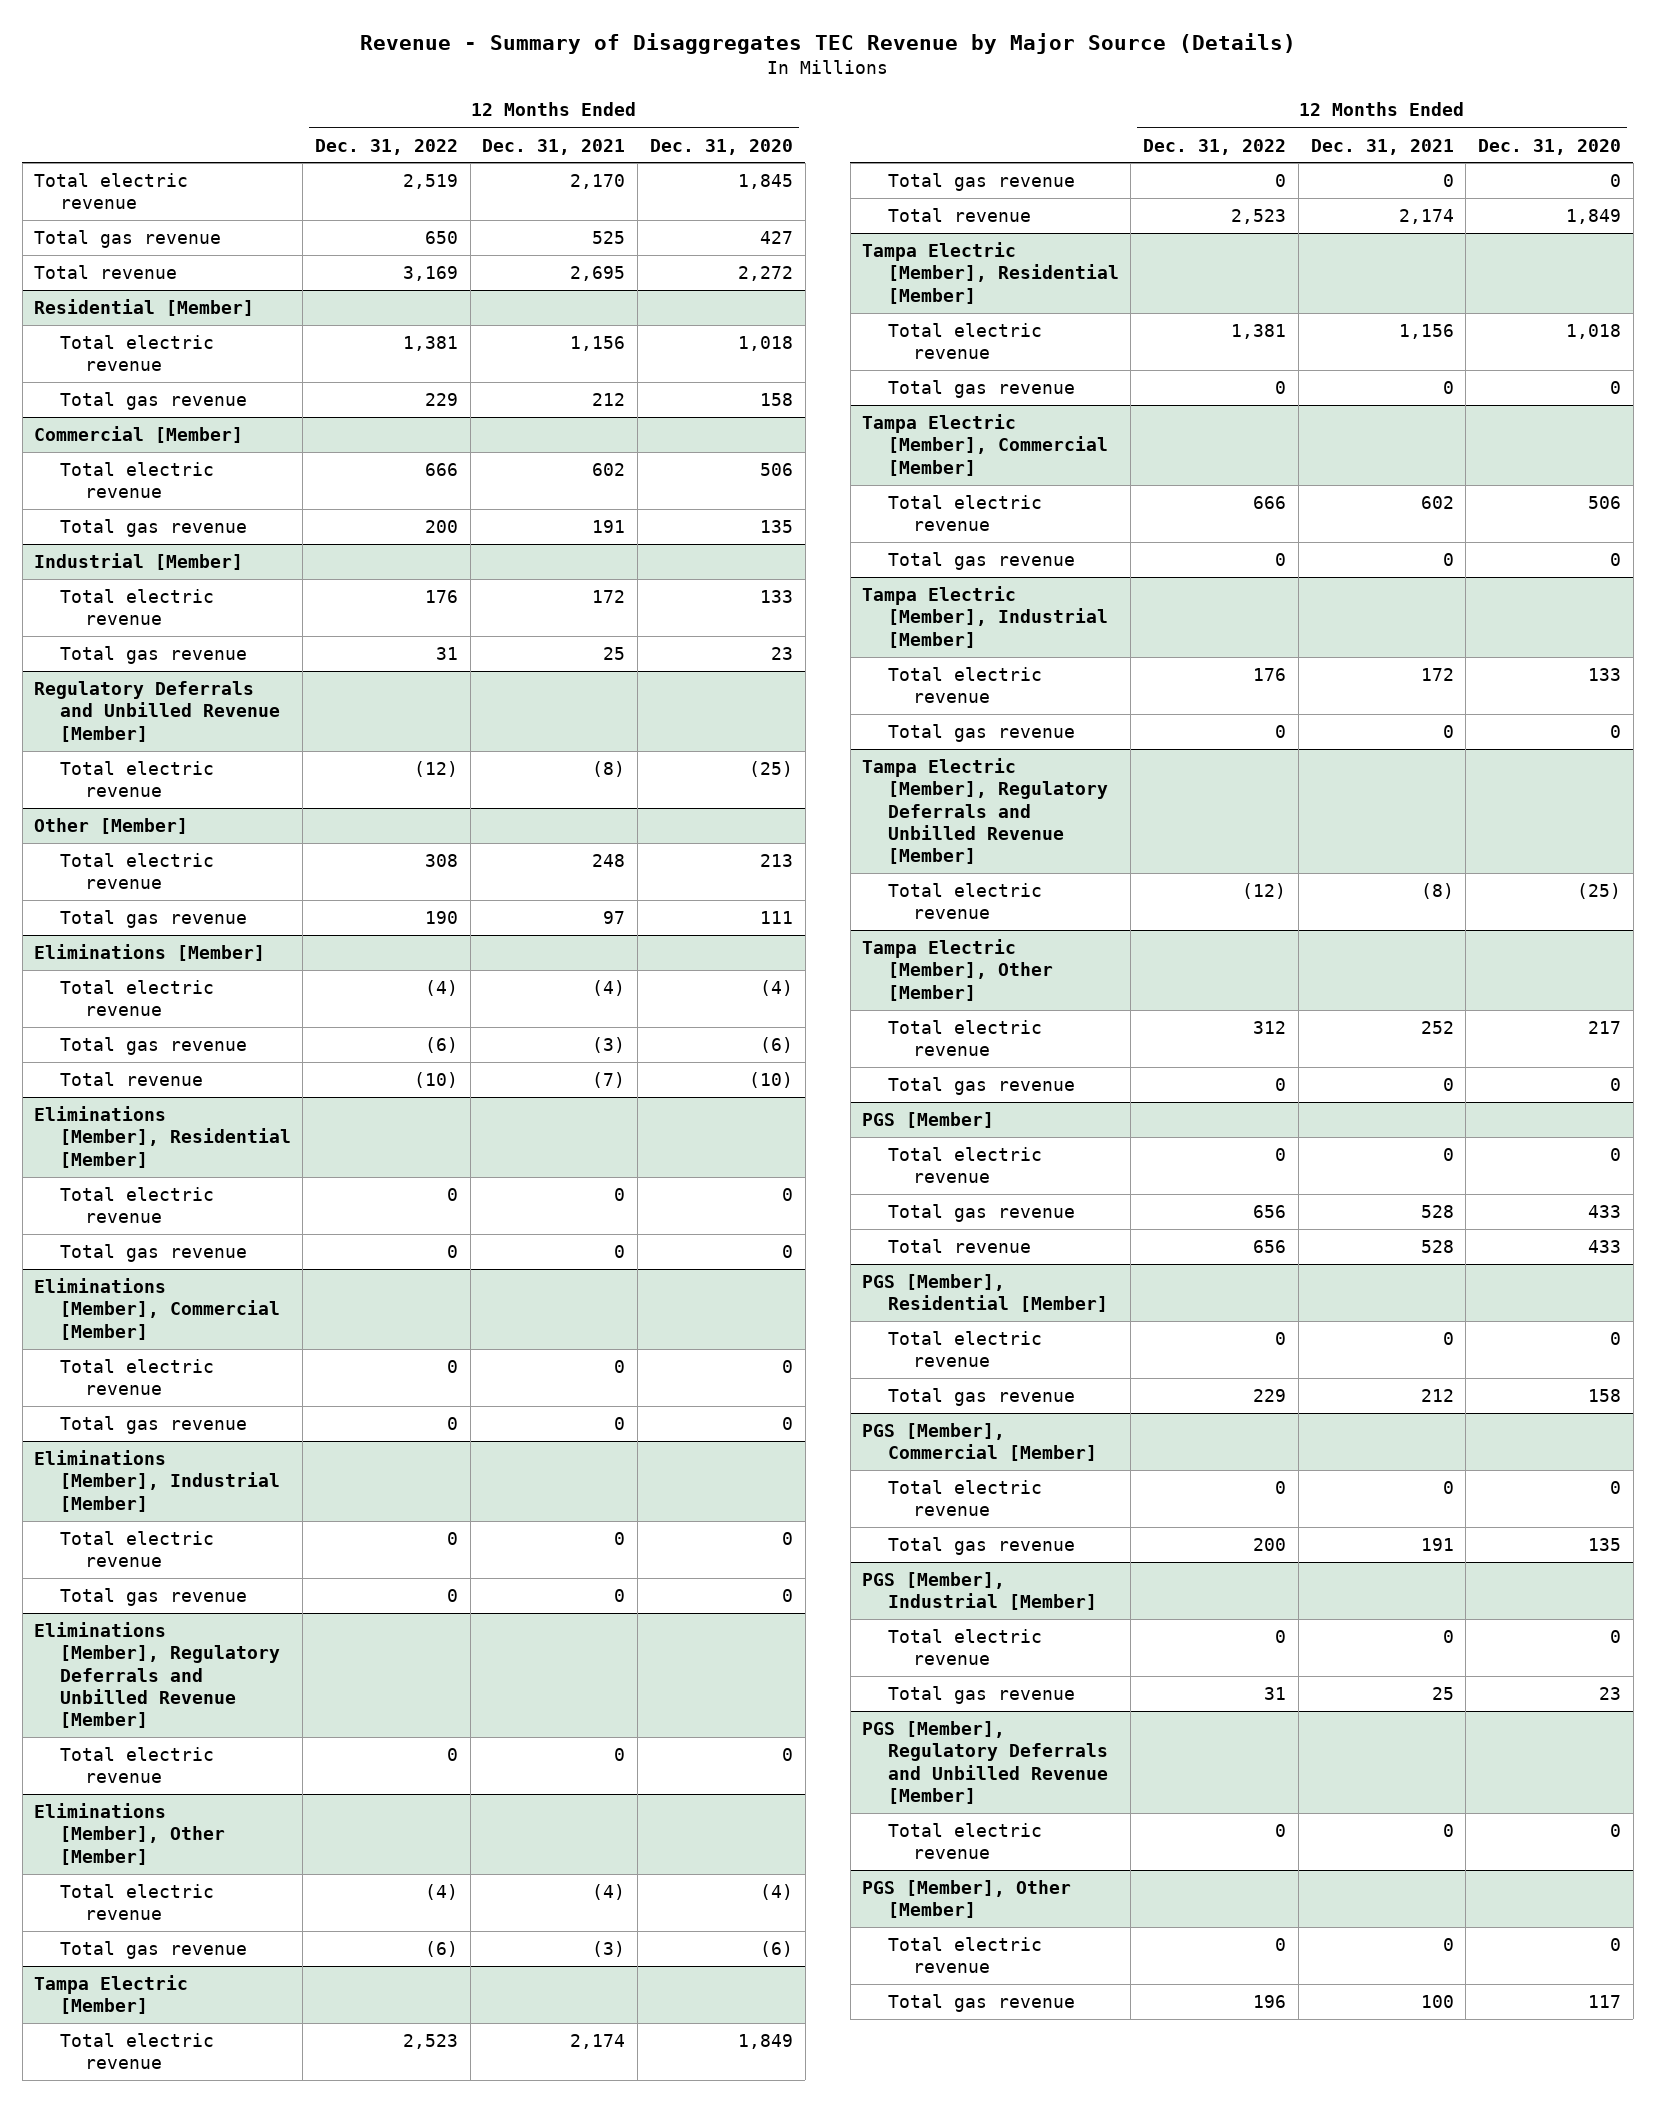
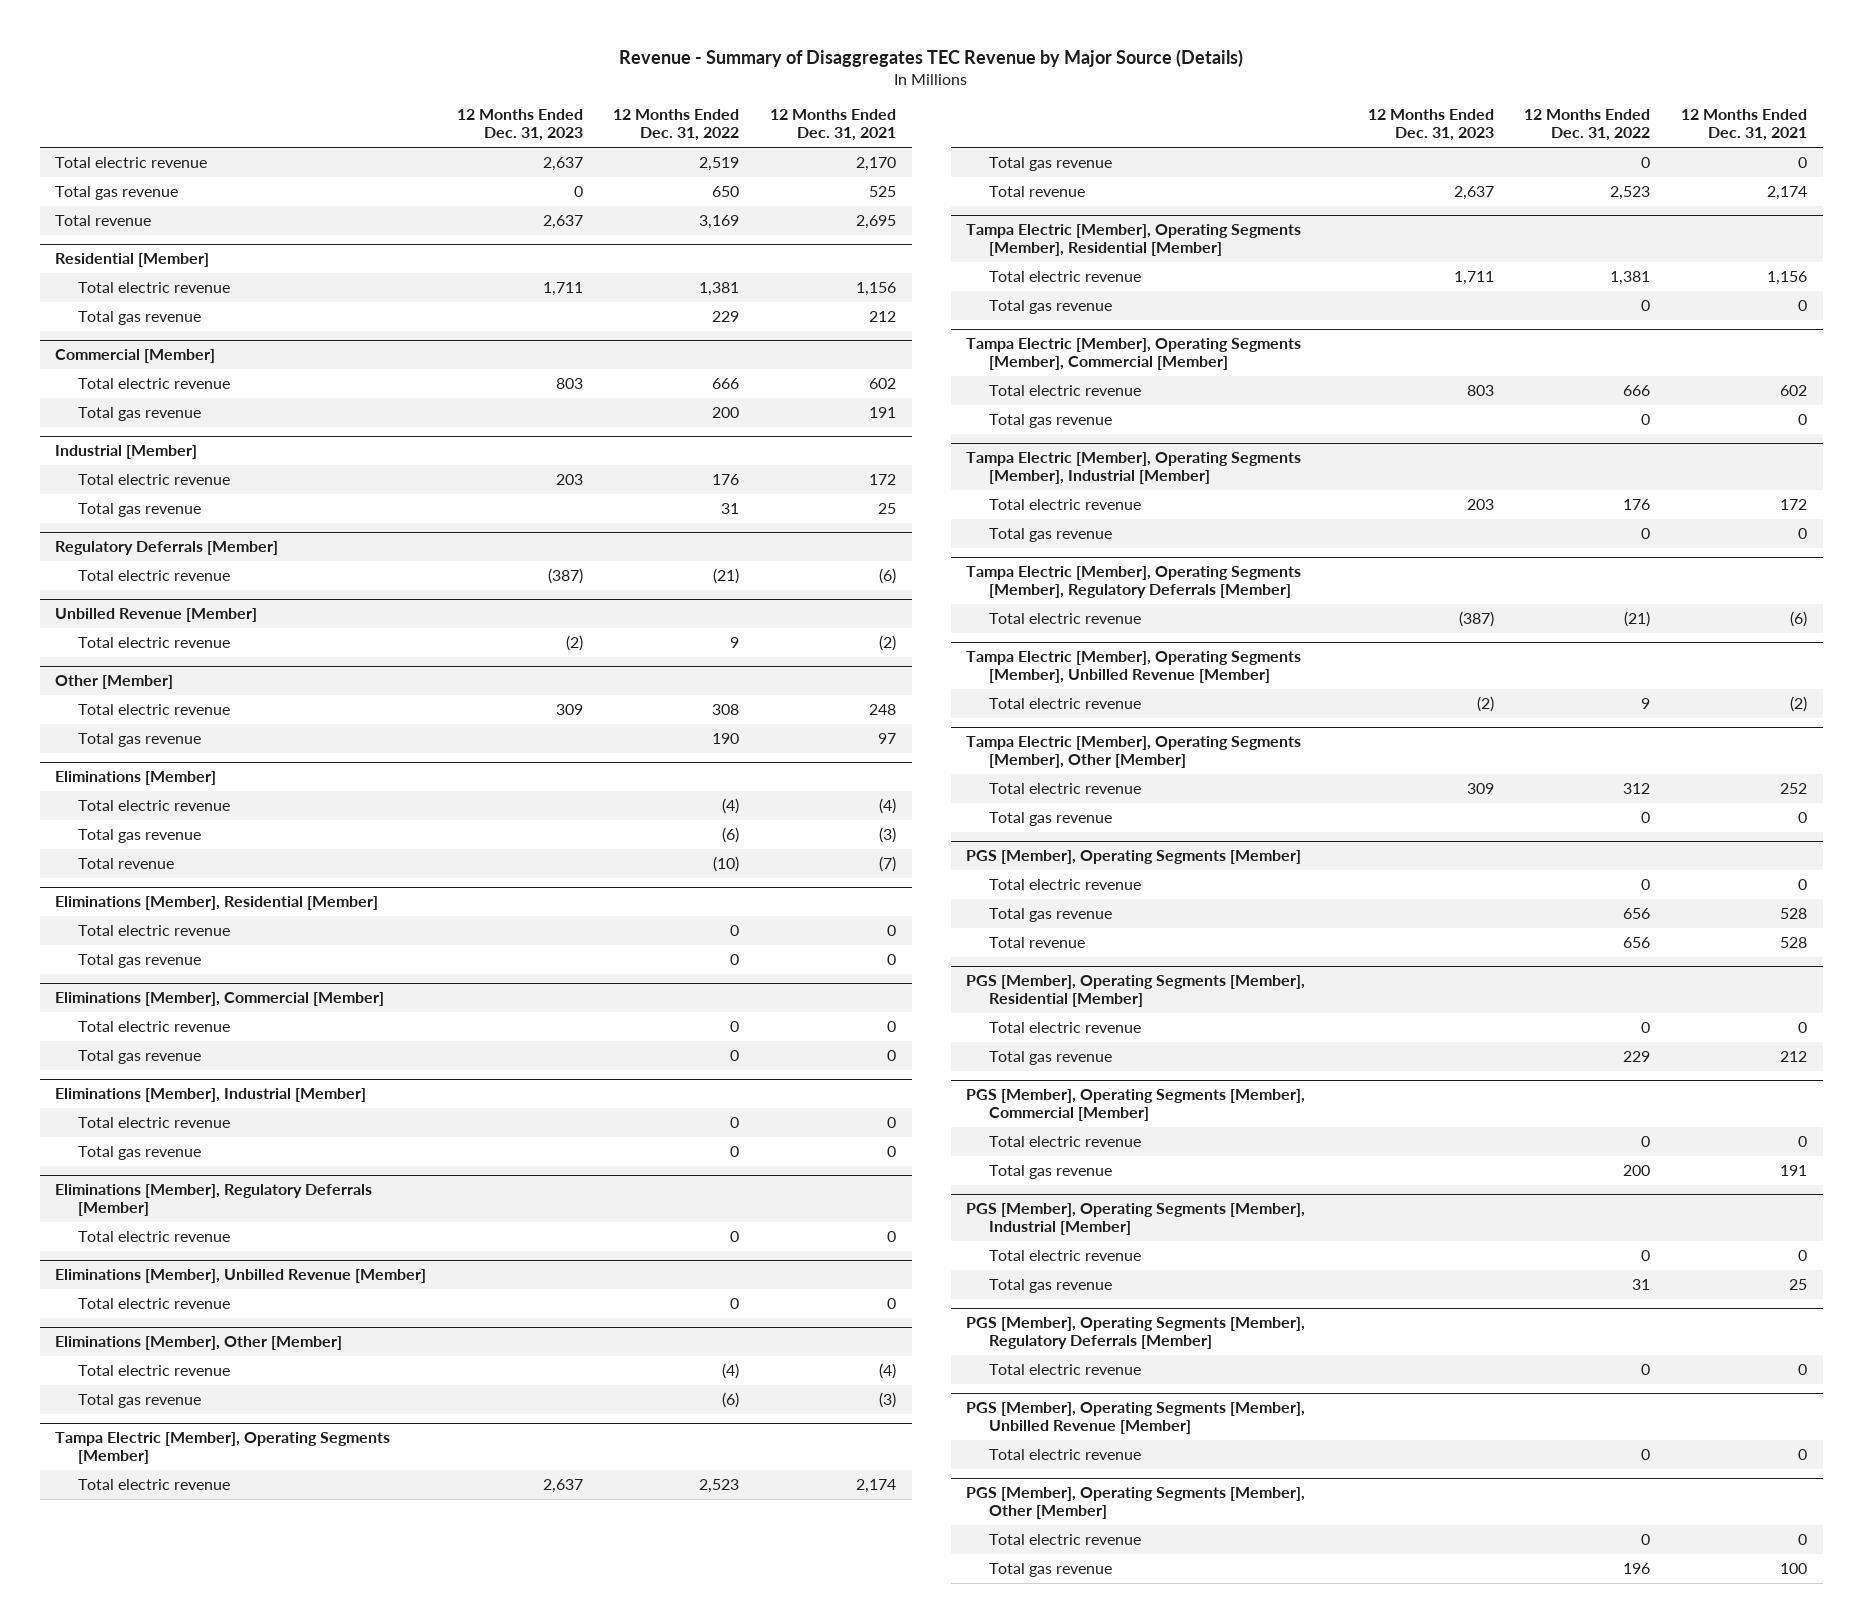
- | 12 Months Ended Dec. 31, 2022 | 12 Months Ended Dec. 31, 2021 | 12 Months Ended Dec. 31, 2020
+ | 12 Months Ended Dec. 31, 2023 | 12 Months Ended Dec. 31, 2022 | 12 Months Ended Dec. 31, 2021
- Regulatory Deferrals and Unbilled Revenue [Member]
- Total electric revenue | (12) | (8) | (25)
+ Regulatory Deferrals [Member]
+ Total electric revenue | (387) | (21) | (6)
+ Unbilled Revenue [Member]
+ Total electric revenue | (2) | 9 | (2)
- Eliminations [Member], Regulatory Deferrals and Unbilled Revenue [Member]
+ Eliminations [Member], Regulatory Deferrals [Member]
+ Eliminations [Member], Unbilled Revenue [Member]
+ Total electric revenue | | 0 | 0
- Tampa Electric [Member]
+ Tampa Electric [Member], Operating Segments [Member]
- Tampa Electric [Member], Residential [Member]
+ Tampa Electric [Member], Operating Segments [Member], Residential [Member]
- Tampa Electric [Member], Commercial [Member]
+ Tampa Electric [Member], Operating Segments [Member], Commercial [Member]
- Tampa Electric [Member], Industrial [Member]
+ Tampa Electric [Member], Operating Segments [Member], Industrial [Member]
- Tampa Electric [Member], Regulatory Deferrals and Unbilled Revenue [Member]
- Total electric revenue | (12) | (8) | (25)
- Tampa Electric [Member], Other [Member]
+ Tampa Electric [Member], Operating Segments [Member], Regulatory Deferrals [Member]
+ Total electric revenue | (387) | (21) | (6)
+ Tampa Electric [Member], Operating Segments [Member], Unbilled Revenue [Member]
+ Total electric revenue | (2) | 9 | (2)
+ Tampa Electric [Member], Operating Segments [Member], Other [Member]
- PGS [Member]
+ PGS [Member], Operating Segments [Member]
- PGS [Member], Residential [Member]
+ PGS [Member], Operating Segments [Member], Residential [Member]
- PGS [Member], Commercial [Member]
+ PGS [Member], Operating Segments [Member], Commercial [Member]
- PGS [Member], Industrial [Member]
+ PGS [Member], Operating Segments [Member], Industrial [Member]
- PGS [Member], Regulatory Deferrals and Unbilled Revenue [Member]
+ PGS [Member], Operating Segments [Member], Regulatory Deferrals [Member]
- PGS [Member], Other [Member]
+ PGS [Member], Operating Segments [Member], Unbilled Revenue [Member]
+ PGS [Member], Operating Segments [Member], Other [Member]
+ Total electric revenue | | 0 | 0

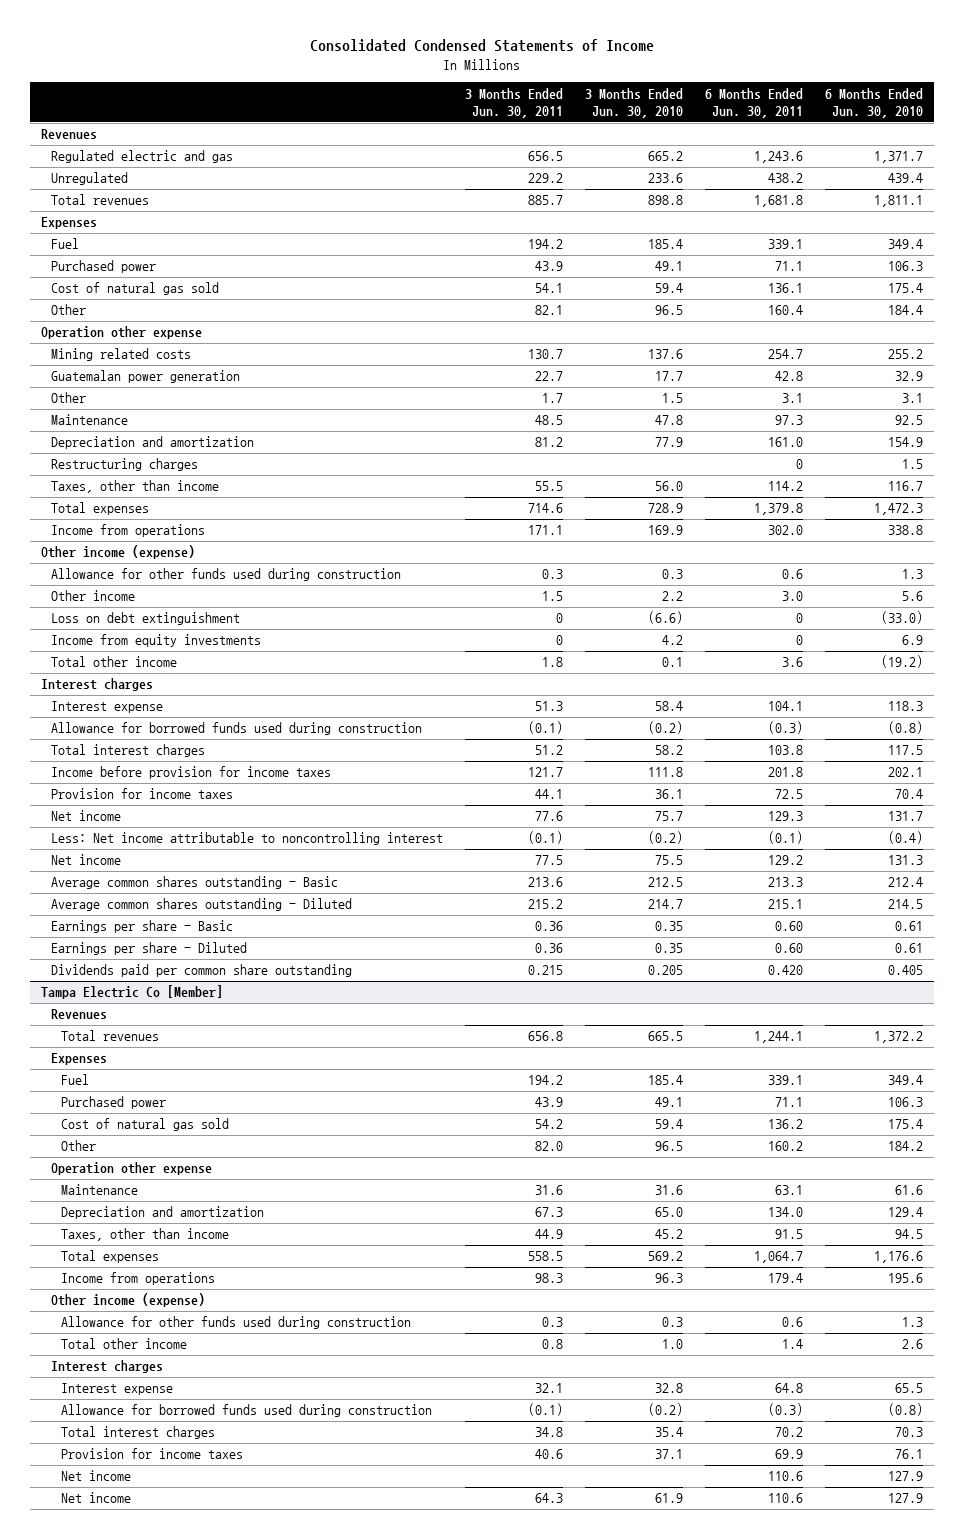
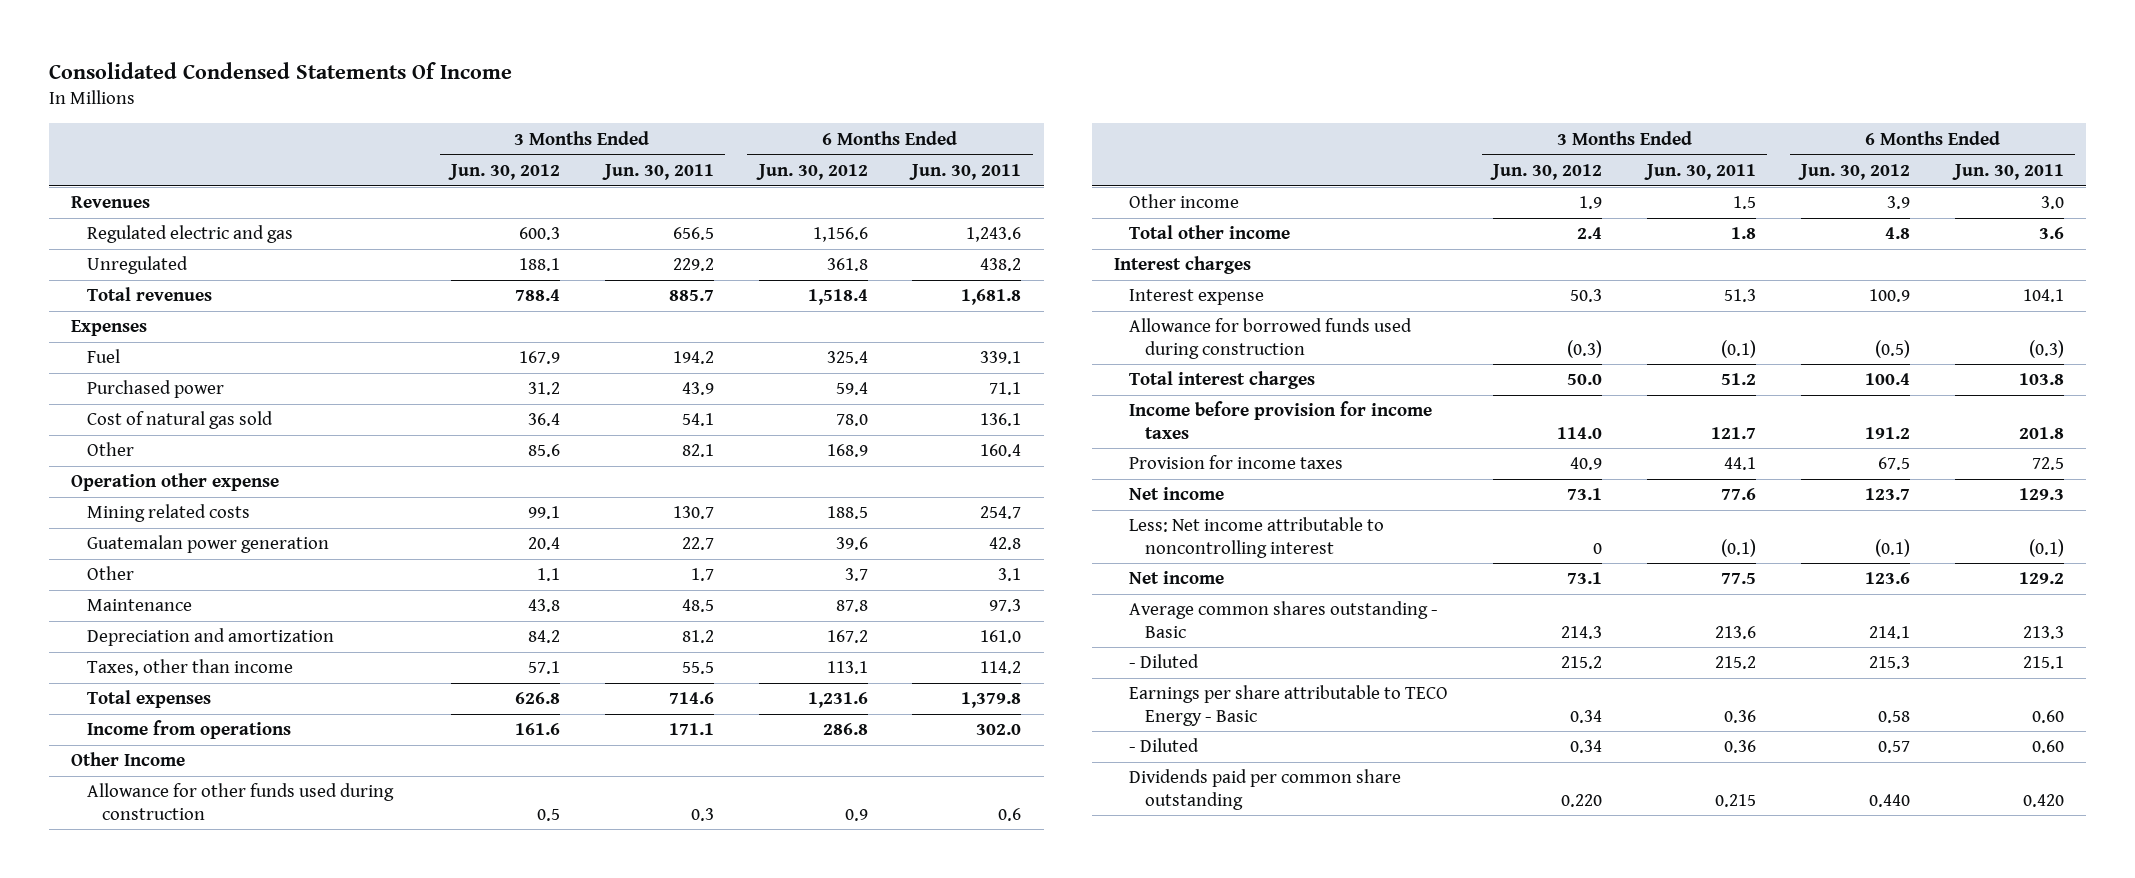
- Consolidated Condensed Statements of Income
+ Consolidated Condensed Statements Of Income
- | 3 Months Ended Jun. 30, 2011 | 3 Months Ended Jun. 30, 2010 | 6 Months Ended Jun. 30, 2011 | 6 Months Ended Jun. 30, 2010
+ | 3 Months Ended Jun. 30, 2012 | 3 Months Ended Jun. 30, 2011 | 6 Months Ended Jun. 30, 2012 | 6 Months Ended Jun. 30, 2011
- Restructuring charges | | | 0 | 1.5
- Other income (expense)
+ Other Income
- Loss on debt extinguishment | 0 | (6.6) | 0 | (33.0)
- Income from equity investments | 0 | 4.2 | 0 | 6.9
- Average common shares outstanding - Diluted | 215.2 | 214.7 | 215.1 | 214.5
- Earnings per share - Basic | 0.36 | 0.35 | 0.60 | 0.61
- Earnings per share - Diluted | 0.36 | 0.35 | 0.60 | 0.61
+ - Diluted | 215.2 | 215.2 | 215.3 | 215.1
+ Earnings per share attributable to TECO Energy - Basic | 0.34 | 0.36 | 0.58 | 0.60
+ - Diluted | 0.34 | 0.36 | 0.57 | 0.60
- Tampa Electric Co [Member]
- Revenues
- Total revenues | 656.8 | 665.5 | 1,244.1 | 1,372.2
- Expenses
- Fuel | 194.2 | 185.4 | 339.1 | 349.4
- Purchased power | 43.9 | 49.1 | 71.1 | 106.3
- Cost of natural gas sold | 54.2 | 59.4 | 136.2 | 175.4
- Other | 82.0 | 96.5 | 160.2 | 184.2
- Operation other expense
- Maintenance | 31.6 | 31.6 | 63.1 | 61.6
- Depreciation and amortization | 67.3 | 65.0 | 134.0 | 129.4
- Taxes, other than income | 44.9 | 45.2 | 91.5 | 94.5
- Total expenses | 558.5 | 569.2 | 1,064.7 | 1,176.6
- Income from operations | 98.3 | 96.3 | 179.4 | 195.6
- Other income (expense)
- Allowance for other funds used during construction | 0.3 | 0.3 | 0.6 | 1.3
- Total other income | 0.8 | 1.0 | 1.4 | 2.6
- Interest charges
- Interest expense | 32.1 | 32.8 | 64.8 | 65.5
- Allowance for borrowed funds used during construction | (0.1) | (0.2) | (0.3) | (0.8)
- Total interest charges | 34.8 | 35.4 | 70.2 | 70.3
- Provision for income taxes | 40.6 | 37.1 | 69.9 | 76.1
- Net income | | | 110.6 | 127.9
- Net income | 64.3 | 61.9 | 110.6 | 127.9

